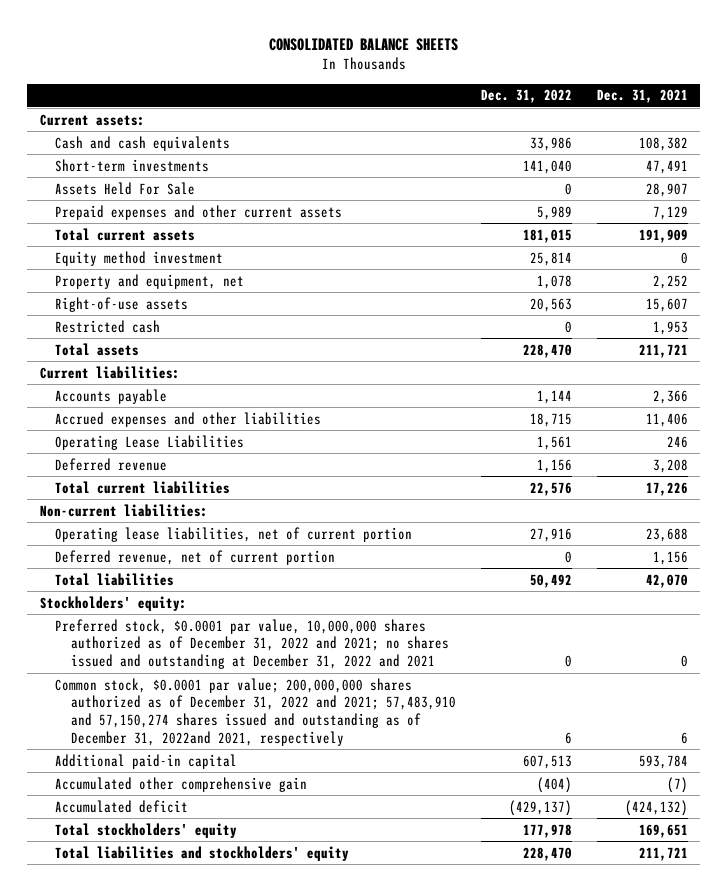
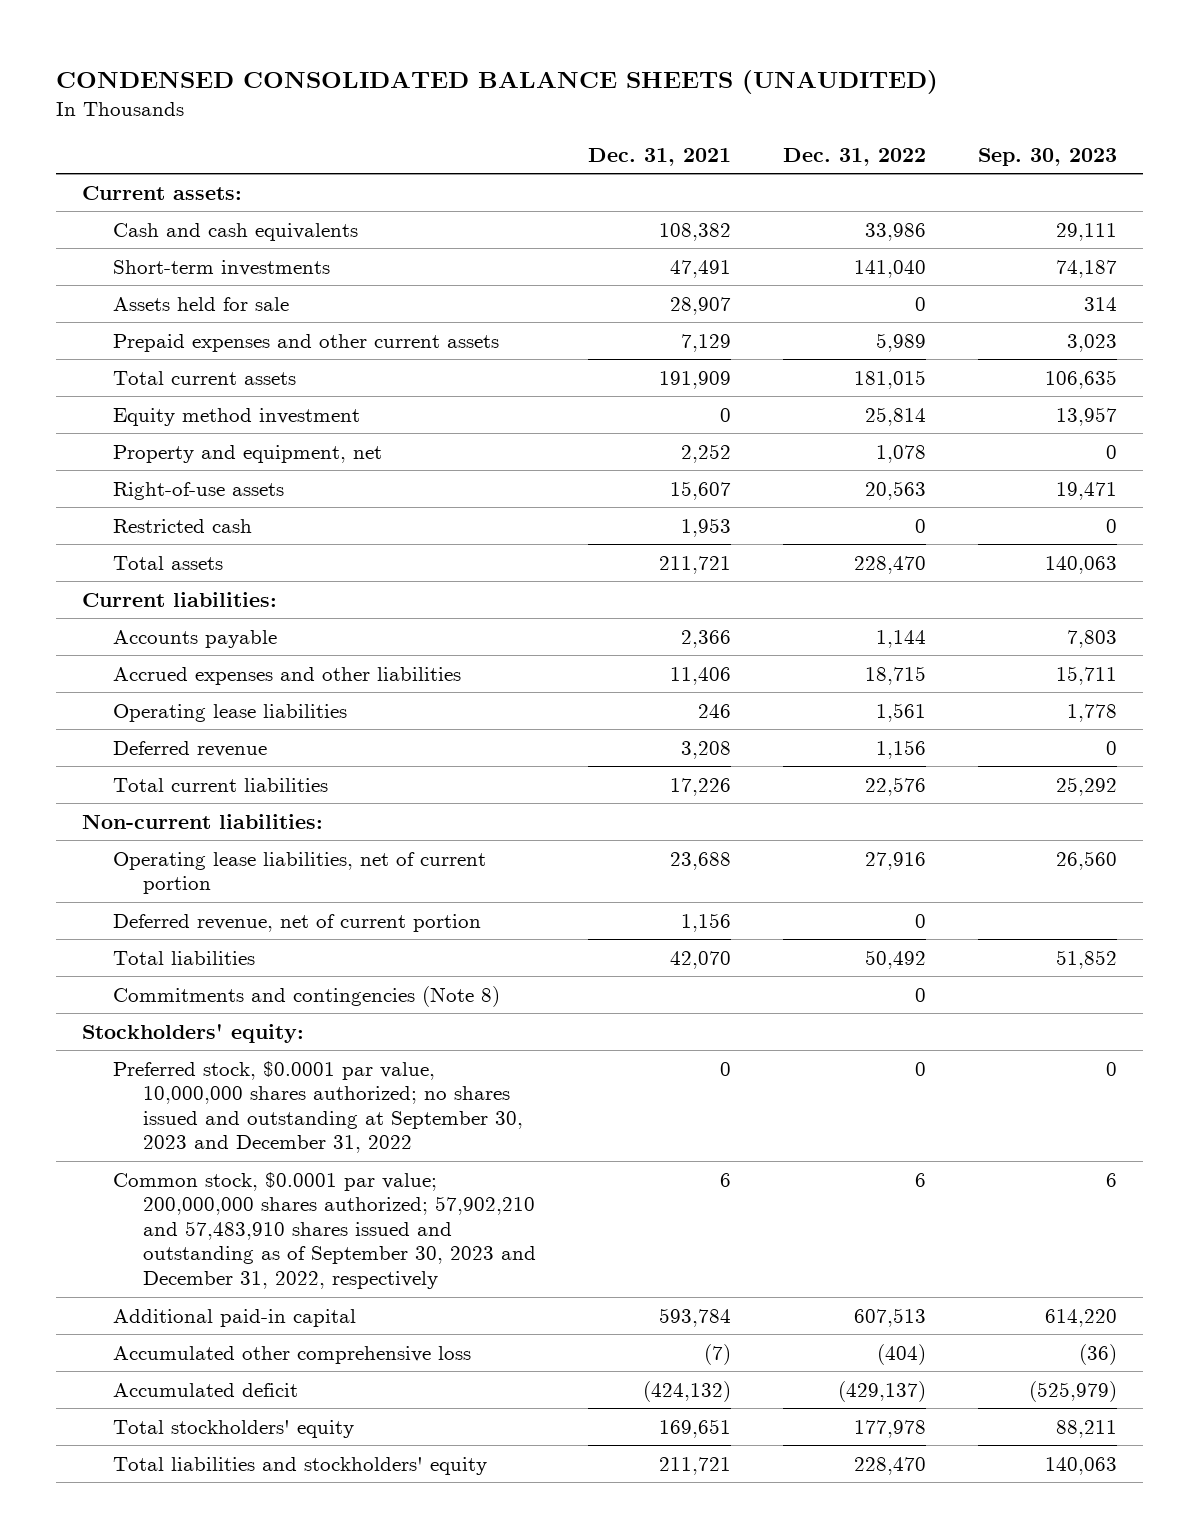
- CONSOLIDATED BALANCE SHEETS
+ CONDENSED CONSOLIDATED BALANCE SHEETS (UNAUDITED)
- | Dec. 31, 2022 | Dec. 31, 2021
+ | Dec. 31, 2021 | Dec. 31, 2022 | Sep. 30, 2023
- Assets Held For Sale | 0 | 28,907
+ Assets held for sale | 28,907 | 0 | 314
- Operating Lease Liabilities | 1,561 | 246
+ Operating lease liabilities | 246 | 1,561 | 1,778
+ Commitments and contingencies (Note 8) | | 0 |
- Preferred stock, $0.0001 par value, 10,000,000 shares authorized as of December 31, 2022 and 2021; no shares issued and outstanding at December 31, 2022 and 2021 | 0 | 0
- Common stock, $0.0001 par value; 200,000,000 shares authorized as of December 31, 2022 and 2021; 57,483,910 and 57,150,274 shares issued and outstanding as of December 31, 2022and 2021, respectively | 6 | 6
+ Preferred stock, $0.0001 par value, 10,000,000 shares authorized; no shares issued and outstanding at September 30, 2023 and December 31, 2022 | 0 | 0 | 0
+ Common stock, $0.0001 par value; 200,000,000 shares authorized; 57,902,210 and 57,483,910 shares issued and outstanding as of September 30, 2023 and December 31, 2022, respectively | 6 | 6 | 6
- Accumulated other comprehensive gain | (404) | (7)
+ Accumulated other comprehensive loss | (7) | (404) | (36)

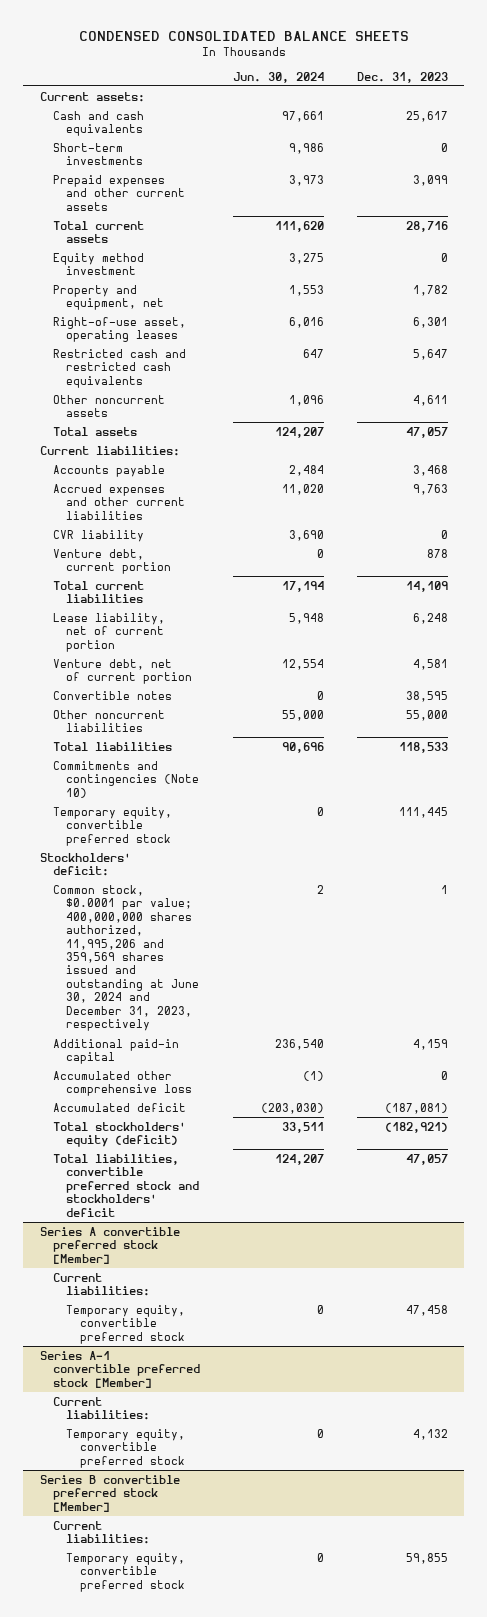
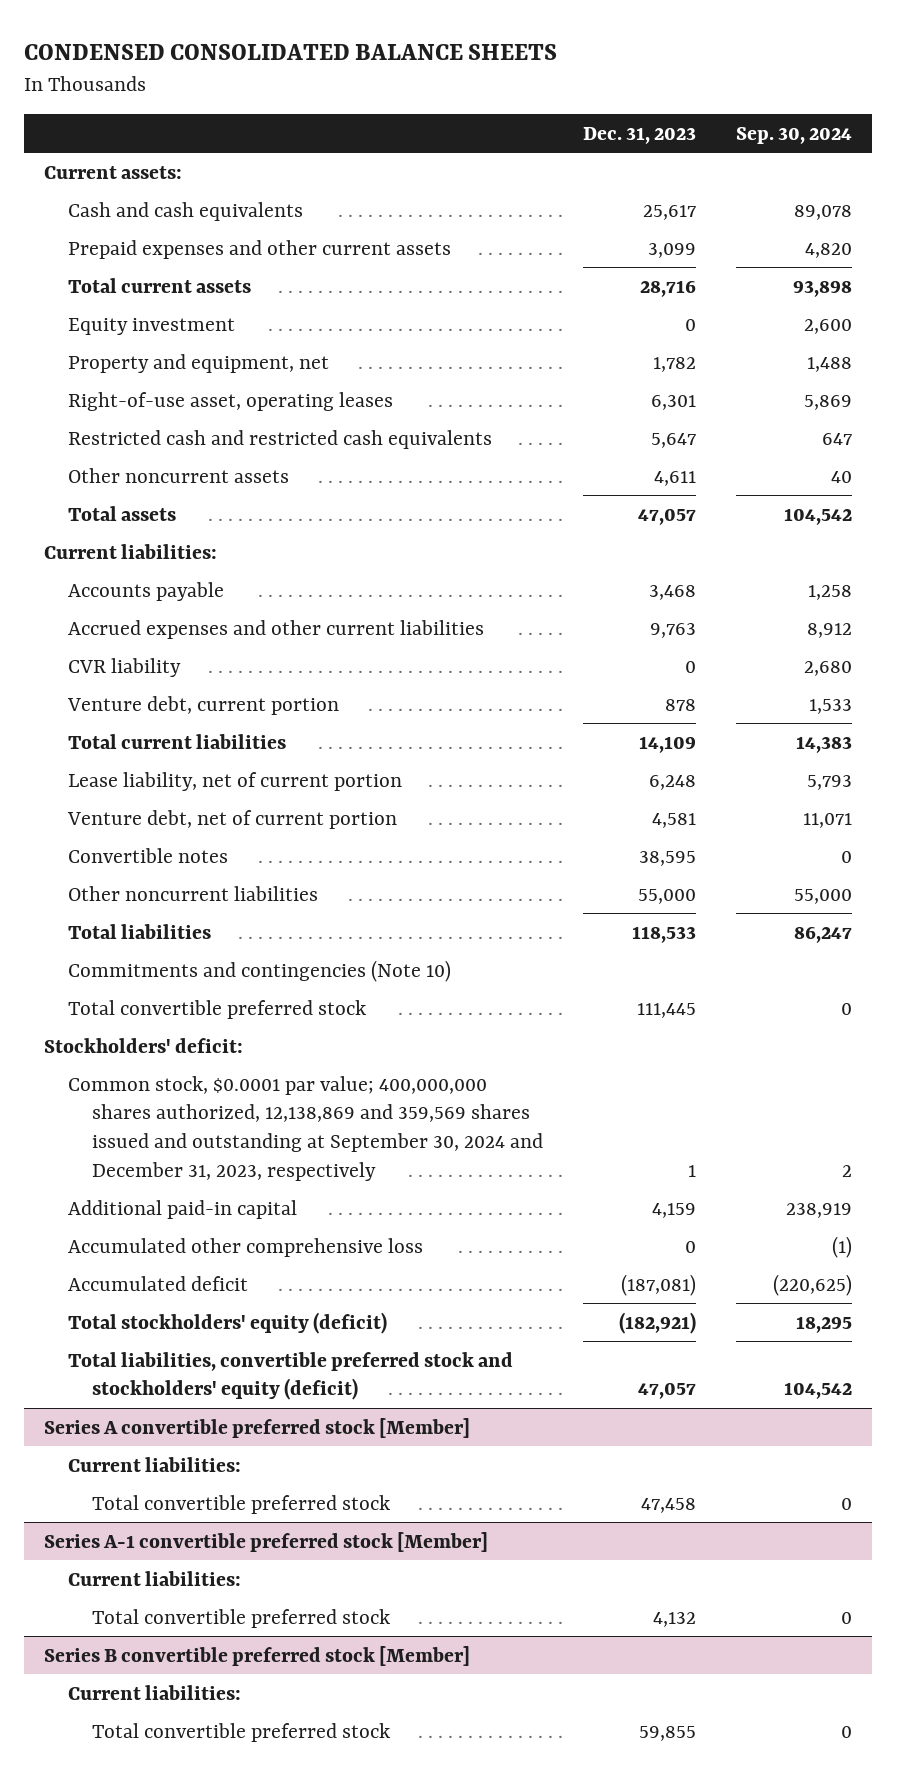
- | Jun. 30, 2024 | Dec. 31, 2023
+ | Dec. 31, 2023 | Sep. 30, 2024
- Short-term investments | 9,986 | 0
- Equity method investment | 3,275 | 0
+ Equity investment | 0 | 2,600
- Temporary equity, convertible preferred stock | 0 | 111,445
+ Total convertible preferred stock | 111,445 | 0
- Common stock, $0.0001 par value; 400,000,000 shares authorized, 11,995,206 and 359,569 shares issued and outstanding at June 30, 2024 and December 31, 2023, respectively | 2 | 1
+ Common stock, $0.0001 par value; 400,000,000 shares authorized, 12,138,869 and 359,569 shares issued and outstanding at September 30, 2024 and December 31, 2023, respectively | 1 | 2
- Total liabilities, convertible preferred stock and stockholders' deficit | 124,207 | 47,057
+ Total liabilities, convertible preferred stock and stockholders' equity (deficit) | 47,057 | 104,542
@ Series A convertible preferred stock [Member]
- Temporary equity, convertible preferred stock | 0 | 47,458
+ Total convertible preferred stock | 47,458 | 0
@ Series A-1 convertible preferred stock [Member]
- Temporary equity, convertible preferred stock | 0 | 4,132
+ Total convertible preferred stock | 4,132 | 0
@ Series B convertible preferred stock [Member]
- Temporary equity, convertible preferred stock | 0 | 59,855
+ Total convertible preferred stock | 59,855 | 0

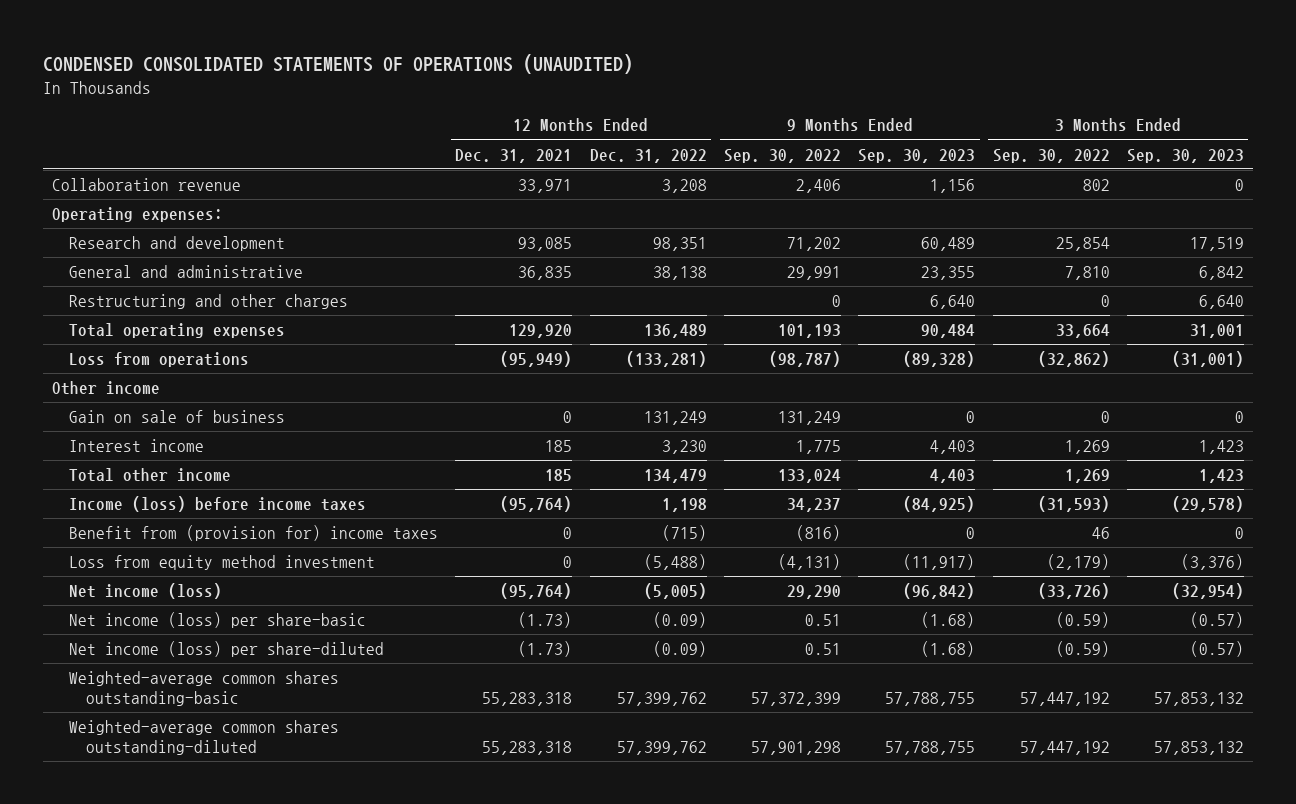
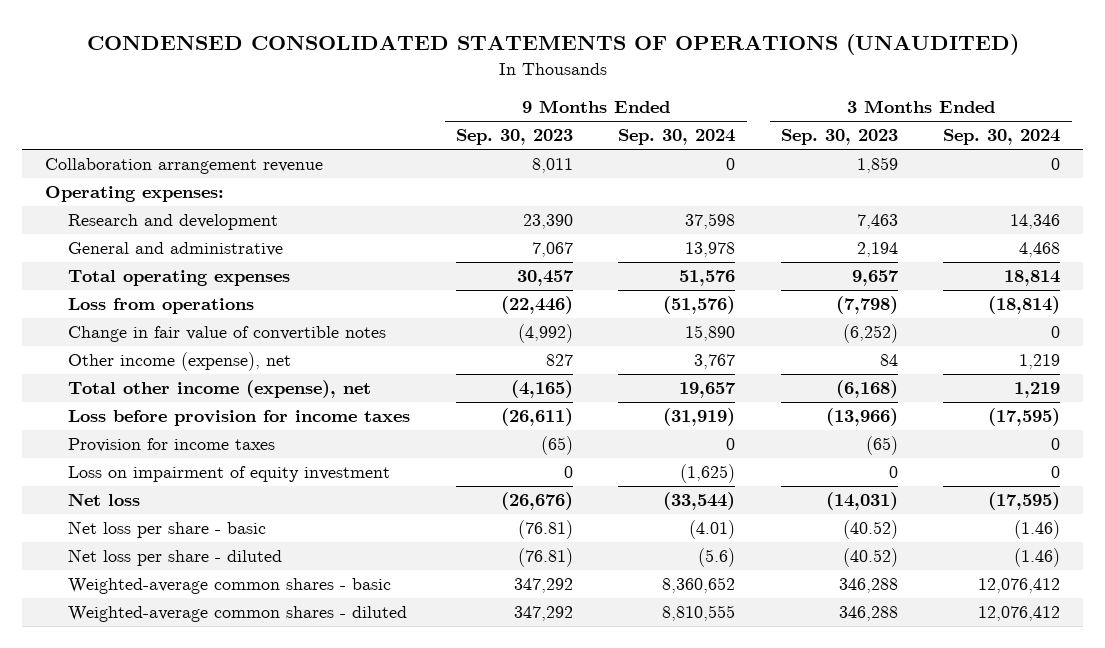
- | 12 Months Ended Dec. 31, 2021 | 12 Months Ended Dec. 31, 2022 | 9 Months Ended Sep. 30, 2022 | 9 Months Ended Sep. 30, 2023 | 3 Months Ended Sep. 30, 2022 | 3 Months Ended Sep. 30, 2023
+ | 9 Months Ended Sep. 30, 2023 | 9 Months Ended Sep. 30, 2024 | 3 Months Ended Sep. 30, 2023 | 3 Months Ended Sep. 30, 2024
- Collaboration revenue | 33,971 | 3,208 | 2,406 | 1,156 | 802 | 0
+ Collaboration arrangement revenue | 8,011 | 0 | 1,859 | 0
- Research and development | 93,085 | 98,351 | 71,202 | 60,489 | 25,854 | 17,519
- General and administrative | 36,835 | 38,138 | 29,991 | 23,355 | 7,810 | 6,842
- Restructuring and other charges | | | 0 | 6,640 | 0 | 6,640
- Total operating expenses | 129,920 | 136,489 | 101,193 | 90,484 | 33,664 | 31,001
- Loss from operations | (95,949) | (133,281) | (98,787) | (89,328) | (32,862) | (31,001)
- Other income
- Gain on sale of business | 0 | 131,249 | 131,249 | 0 | 0 | 0
- Interest income | 185 | 3,230 | 1,775 | 4,403 | 1,269 | 1,423
- Total other income | 185 | 134,479 | 133,024 | 4,403 | 1,269 | 1,423
- Income (loss) before income taxes | (95,764) | 1,198 | 34,237 | (84,925) | (31,593) | (29,578)
- Benefit from (provision for) income taxes | 0 | (715) | (816) | 0 | 46 | 0
- Loss from equity method investment | 0 | (5,488) | (4,131) | (11,917) | (2,179) | (3,376)
- Net income (loss) | (95,764) | (5,005) | 29,290 | (96,842) | (33,726) | (32,954)
- Net income (loss) per share-basic | (1.73) | (0.09) | 0.51 | (1.68) | (0.59) | (0.57)
- Net income (loss) per share-diluted | (1.73) | (0.09) | 0.51 | (1.68) | (0.59) | (0.57)
- Weighted-average common shares outstanding-basic | 55,283,318 | 57,399,762 | 57,372,399 | 57,788,755 | 57,447,192 | 57,853,132
- Weighted-average common shares outstanding-diluted | 55,283,318 | 57,399,762 | 57,901,298 | 57,788,755 | 57,447,192 | 57,853,132
+ Research and development | 23,390 | 37,598 | 7,463 | 14,346
+ General and administrative | 7,067 | 13,978 | 2,194 | 4,468
+ Total operating expenses | 30,457 | 51,576 | 9,657 | 18,814
+ Loss from operations | (22,446) | (51,576) | (7,798) | (18,814)
+ Change in fair value of convertible notes | (4,992) | 15,890 | (6,252) | 0
+ Other income (expense), net | 827 | 3,767 | 84 | 1,219
+ Total other income (expense), net | (4,165) | 19,657 | (6,168) | 1,219
+ Loss before provision for income taxes | (26,611) | (31,919) | (13,966) | (17,595)
+ Provision for income taxes | (65) | 0 | (65) | 0
+ Loss on impairment of equity investment | 0 | (1,625) | 0 | 0
+ Net loss | (26,676) | (33,544) | (14,031) | (17,595)
+ Net loss per share - basic | (76.81) | (4.01) | (40.52) | (1.46)
+ Net loss per share - diluted | (76.81) | (5.6) | (40.52) | (1.46)
+ Weighted-average common shares - basic | 347,292 | 8,360,652 | 346,288 | 12,076,412
+ Weighted-average common shares - diluted | 347,292 | 8,810,555 | 346,288 | 12,076,412

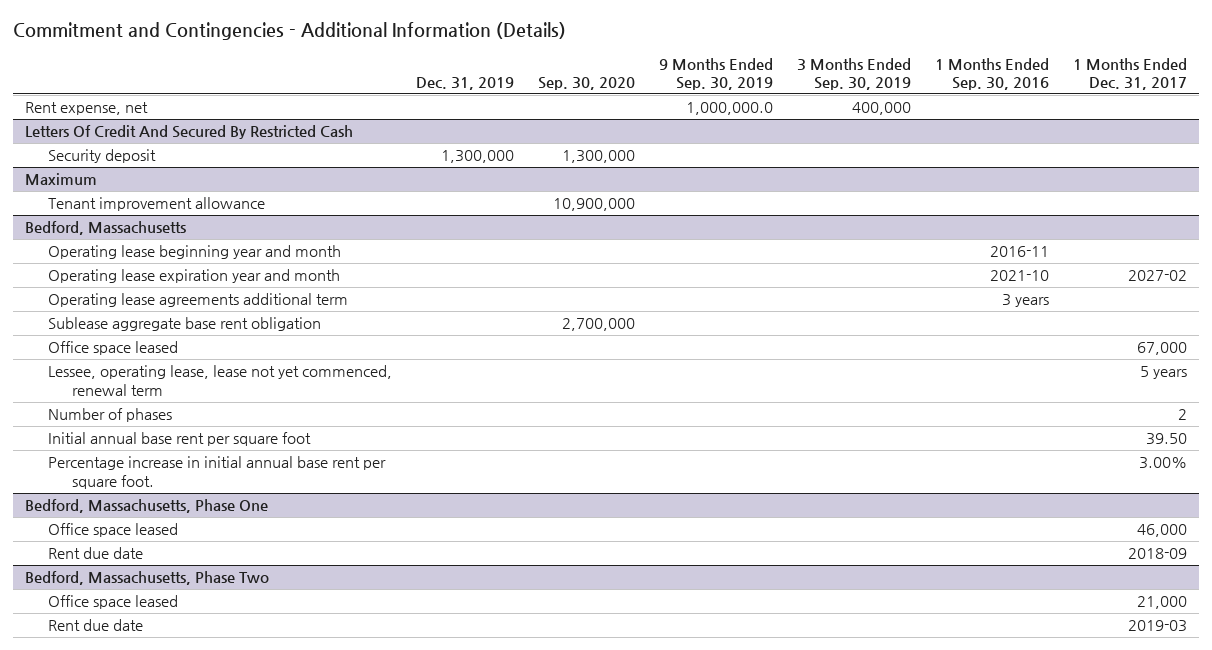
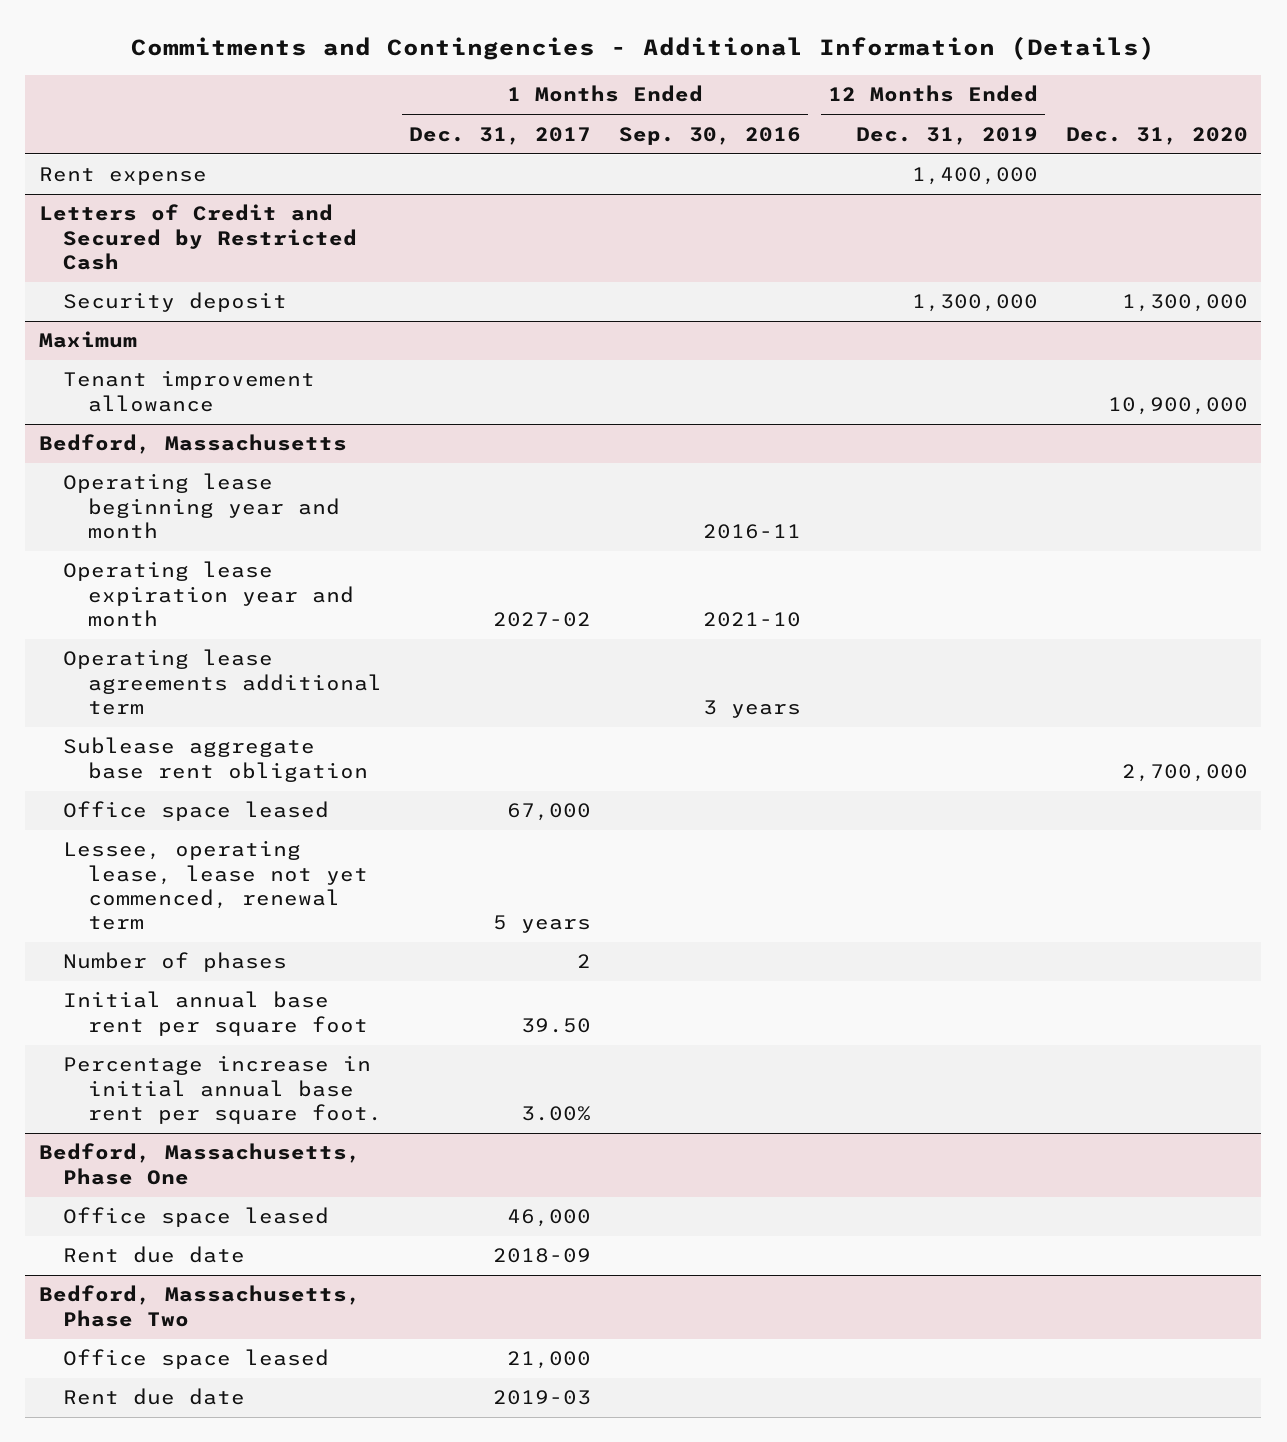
- Commitment and Contingencies - Additional Information (Details)
+ Commitments and Contingencies - Additional Information (Details)
- | Dec. 31, 2019 | Sep. 30, 2020 | 9 Months Ended Sep. 30, 2019 | 3 Months Ended Sep. 30, 2019 | 1 Months Ended Sep. 30, 2016 | 1 Months Ended Dec. 31, 2017
+ | 1 Months Ended Dec. 31, 2017 | 1 Months Ended Sep. 30, 2016 | 12 Months Ended Dec. 31, 2019 | Dec. 31, 2020
- Rent expense, net | | | 1,000,000.0 | 400,000 | |
- Letters Of Credit And Secured By Restricted Cash
+ Rent expense | | | 1,400,000 |
+ Letters of Credit and Secured by Restricted Cash

